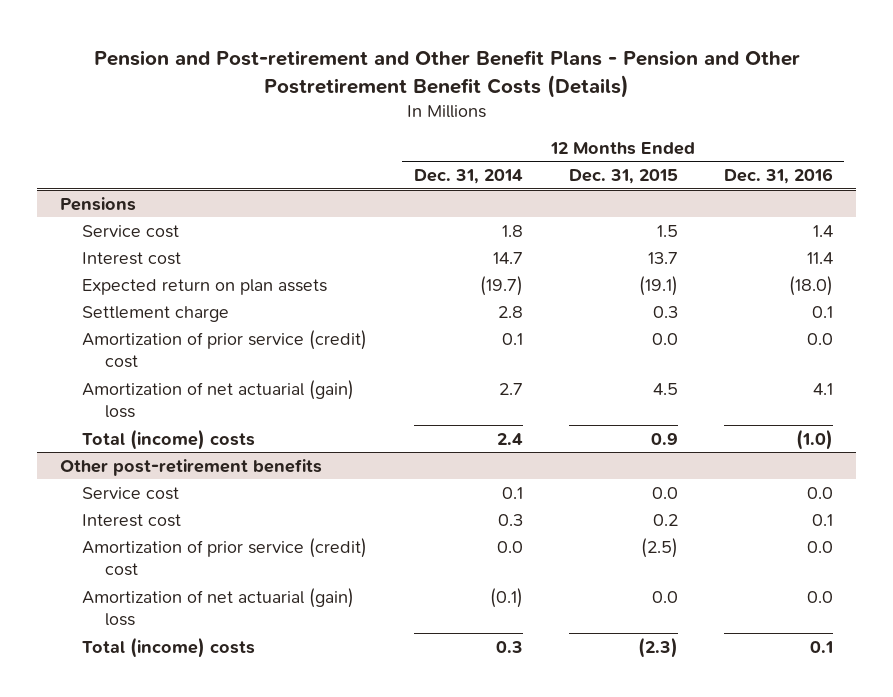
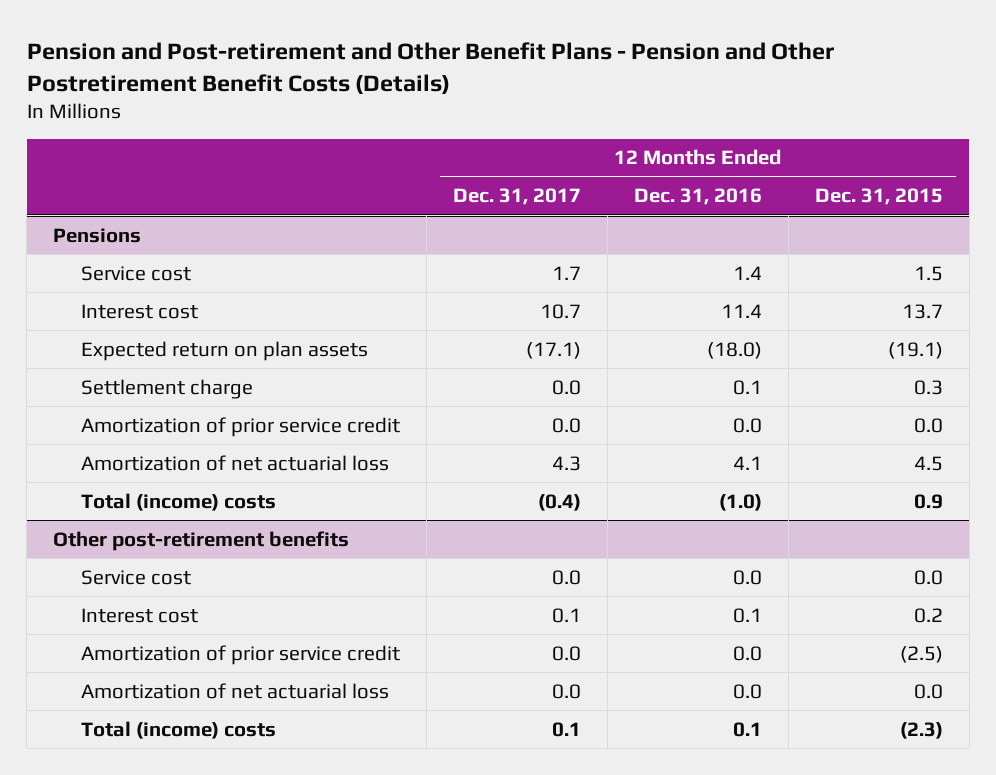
- | 12 Months Ended Dec. 31, 2014 | 12 Months Ended Dec. 31, 2015 | 12 Months Ended Dec. 31, 2016
+ | 12 Months Ended Dec. 31, 2017 | 12 Months Ended Dec. 31, 2016 | 12 Months Ended Dec. 31, 2015
@ Pensions
- Amortization of prior service (credit) cost | 0.1 | 0.0 | 0.0
- Amortization of net actuarial (gain) loss | 2.7 | 4.5 | 4.1
+ Amortization of prior service credit | 0.0 | 0.0 | 0.0
+ Amortization of net actuarial loss | 4.3 | 4.1 | 4.5
@ Other post-retirement benefits
- Amortization of prior service (credit) cost | 0.0 | (2.5) | 0.0
- Amortization of net actuarial (gain) loss | (0.1) | 0.0 | 0.0
+ Amortization of prior service credit | 0.0 | 0.0 | (2.5)
+ Amortization of net actuarial loss | 0.0 | 0.0 | 0.0

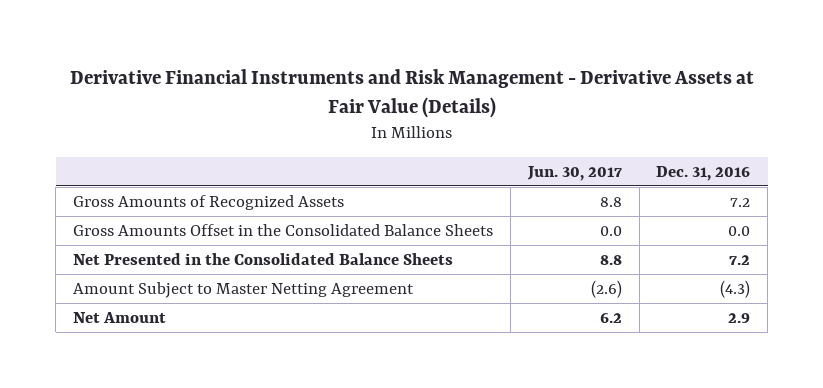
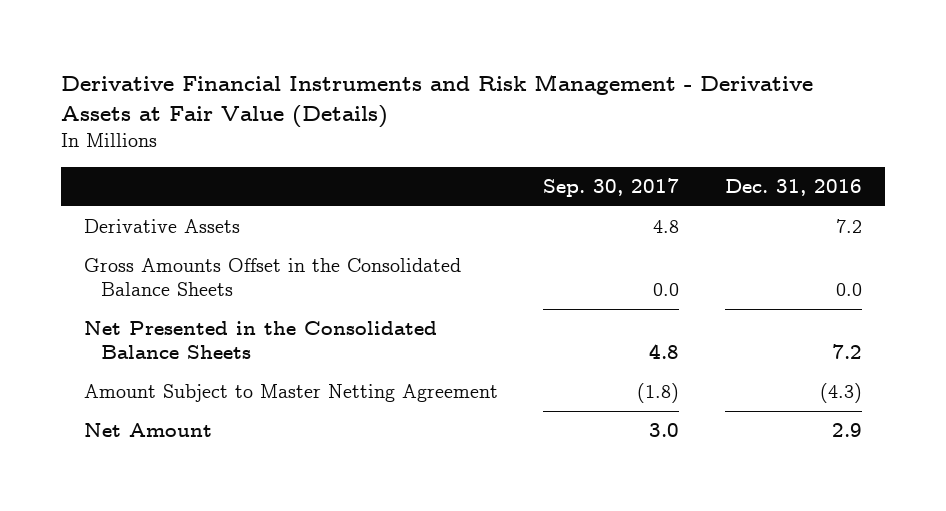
- | Jun. 30, 2017 | Dec. 31, 2016
+ | Sep. 30, 2017 | Dec. 31, 2016
- Gross Amounts of Recognized Assets | 8.8 | 7.2
+ Derivative Assets | 4.8 | 7.2

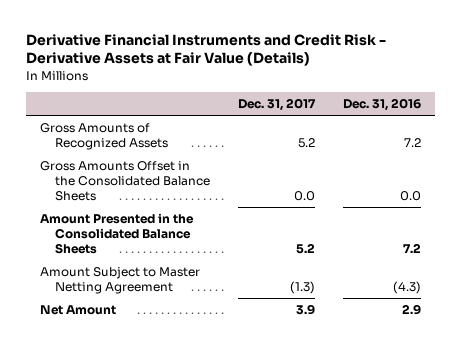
- Derivative Financial Instruments and Risk Management - Derivative Assets at Fair Value (Details)
+ Derivative Financial Instruments and Credit Risk - Derivative Assets at Fair Value (Details)
- | Sep. 30, 2017 | Dec. 31, 2016
+ | Dec. 31, 2017 | Dec. 31, 2016
- Derivative Assets | 4.8 | 7.2
+ Gross Amounts of Recognized Assets | 5.2 | 7.2
- Net Presented in the Consolidated Balance Sheets | 4.8 | 7.2
+ Amount Presented in the Consolidated Balance Sheets | 5.2 | 7.2

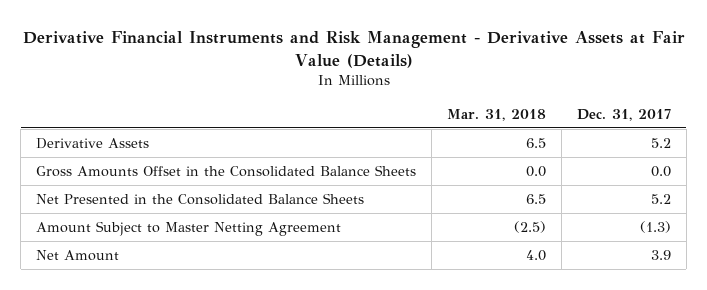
- Derivative Financial Instruments and Credit Risk - Derivative Assets at Fair Value (Details)
+ Derivative Financial Instruments and Risk Management - Derivative Assets at Fair Value (Details)
- | Dec. 31, 2017 | Dec. 31, 2016
+ | Mar. 31, 2018 | Dec. 31, 2017
- Gross Amounts of Recognized Assets | 5.2 | 7.2
+ Derivative Assets | 6.5 | 5.2
- Amount Presented in the Consolidated Balance Sheets | 5.2 | 7.2
+ Net Presented in the Consolidated Balance Sheets | 6.5 | 5.2

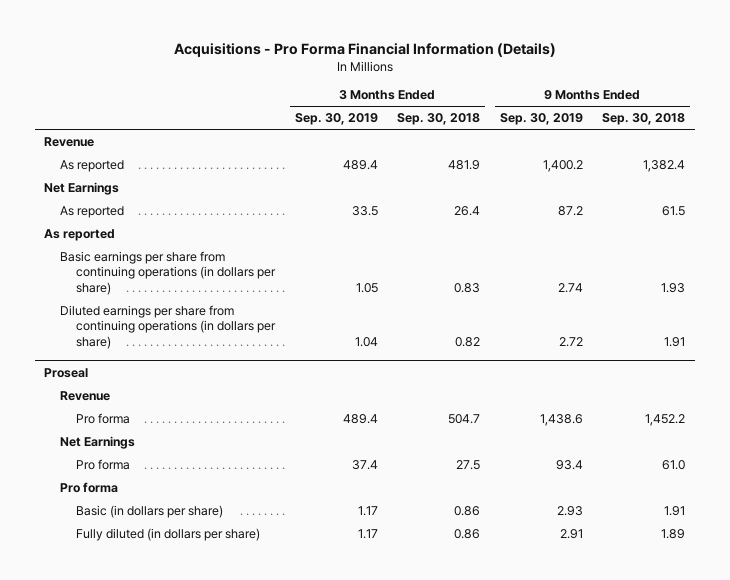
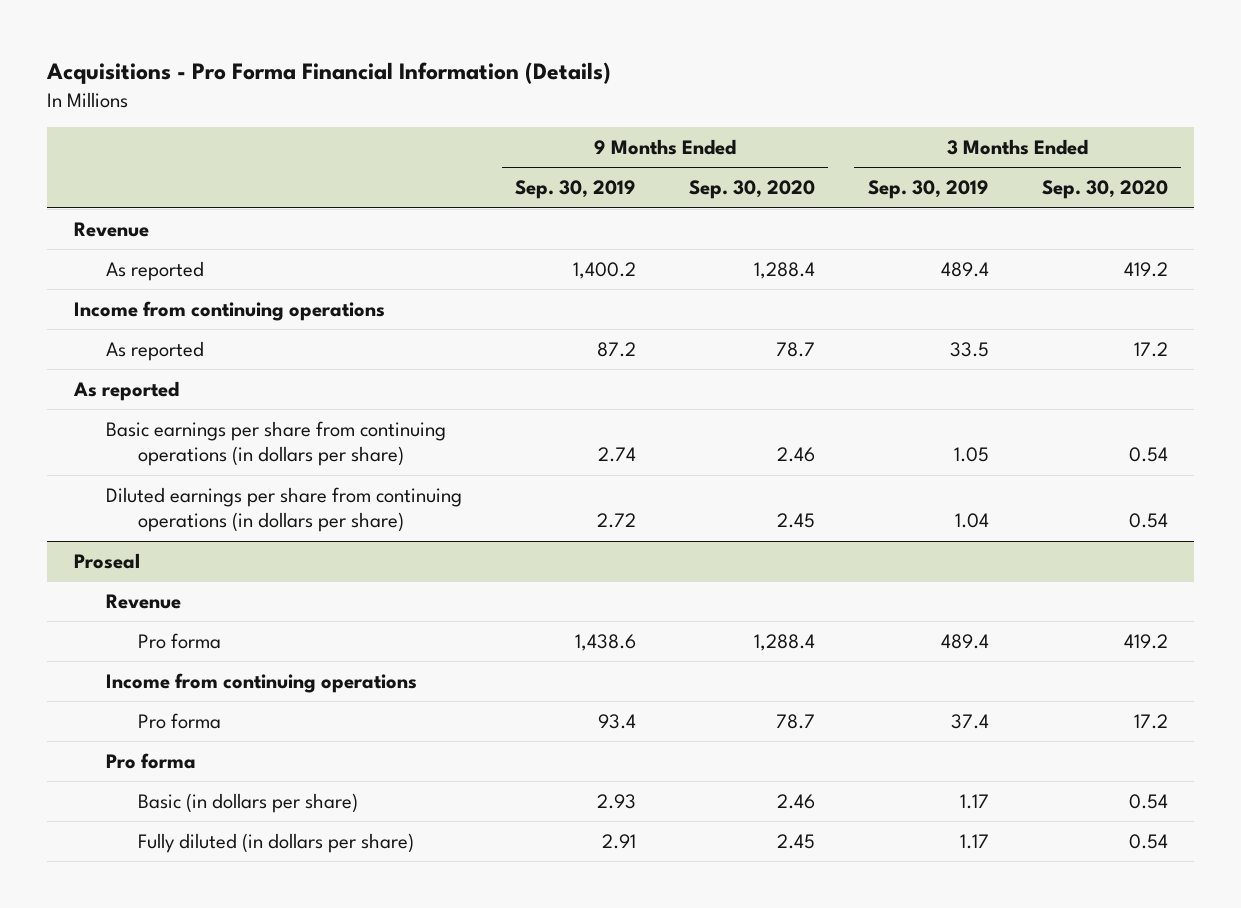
- | 3 Months Ended Sep. 30, 2019 | 3 Months Ended Sep. 30, 2018 | 9 Months Ended Sep. 30, 2019 | 9 Months Ended Sep. 30, 2018
+ | 9 Months Ended Sep. 30, 2019 | 9 Months Ended Sep. 30, 2020 | 3 Months Ended Sep. 30, 2019 | 3 Months Ended Sep. 30, 2020
- Net Earnings
+ Income from continuing operations
@ Proseal
- Net Earnings
+ Income from continuing operations

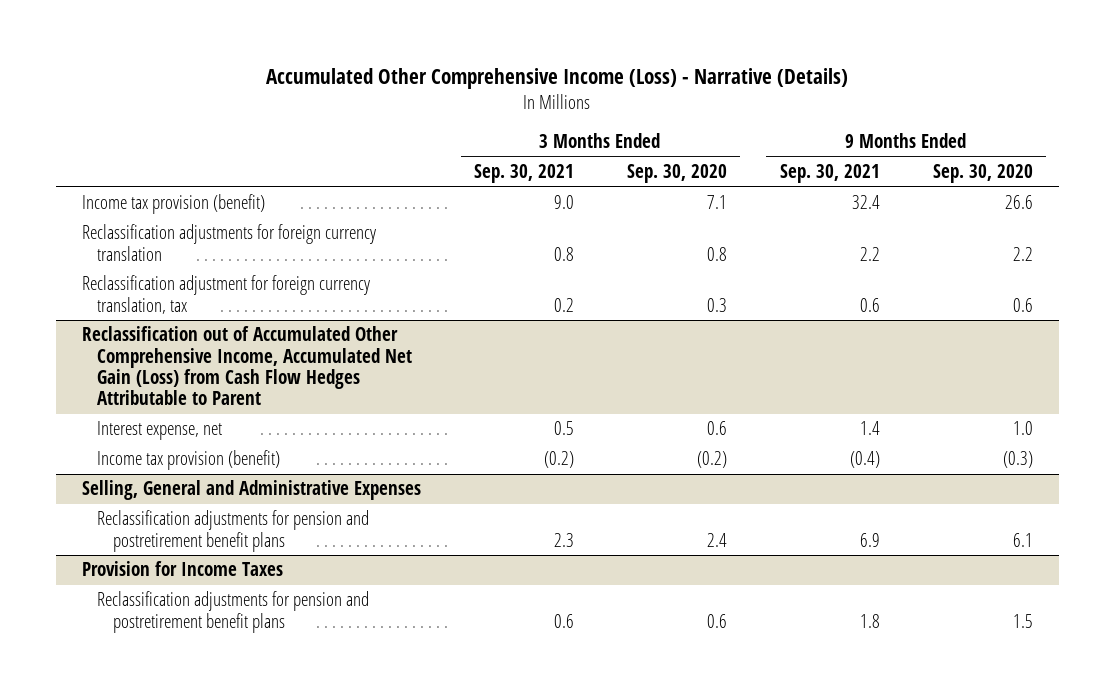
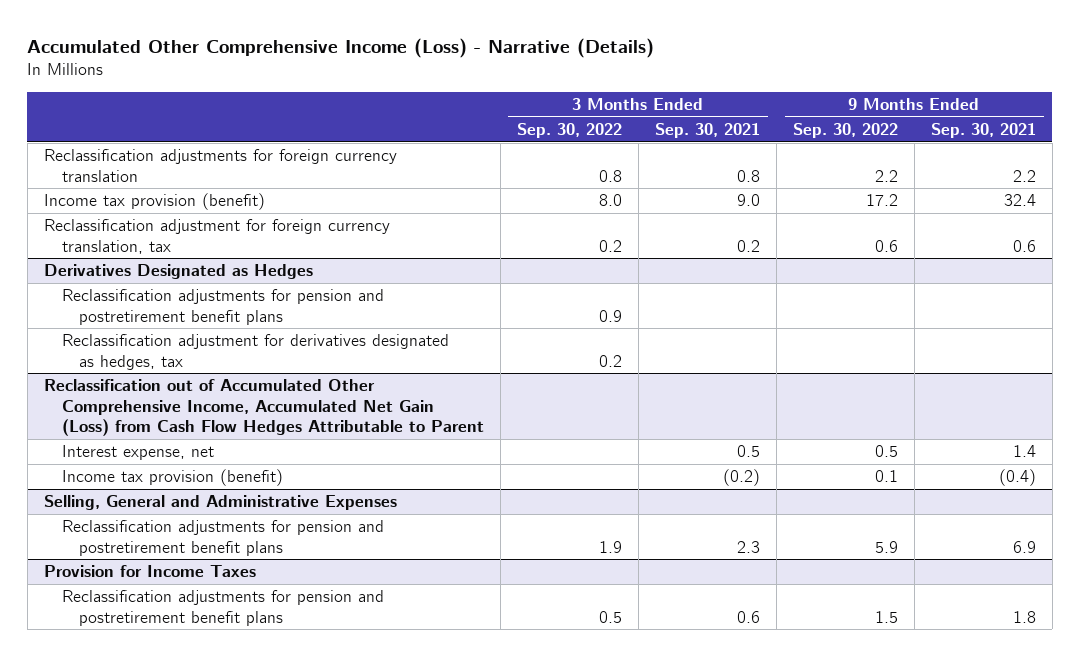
- | 3 Months Ended Sep. 30, 2021 | 3 Months Ended Sep. 30, 2020 | 9 Months Ended Sep. 30, 2021 | 9 Months Ended Sep. 30, 2020
+ | 3 Months Ended Sep. 30, 2022 | 3 Months Ended Sep. 30, 2021 | 9 Months Ended Sep. 30, 2022 | 9 Months Ended Sep. 30, 2021
moved down: Income tax provision (benefit) | 8.0 | 9.0 | 17.2 | 32.4
+ Derivatives Designated as Hedges
+ Reclassification adjustments for pension and postretirement benefit plans | 0.9 | | |
+ Reclassification adjustment for derivatives designated as hedges, tax | 0.2 | | |

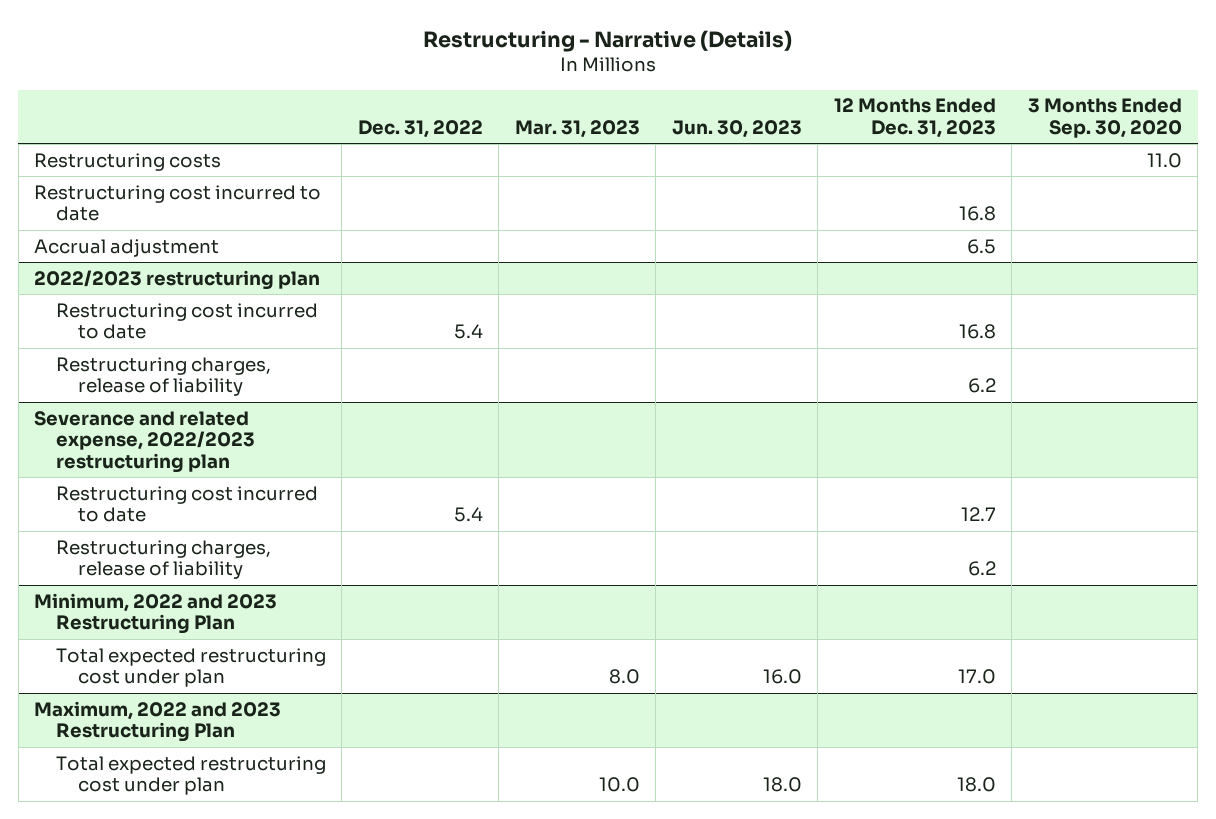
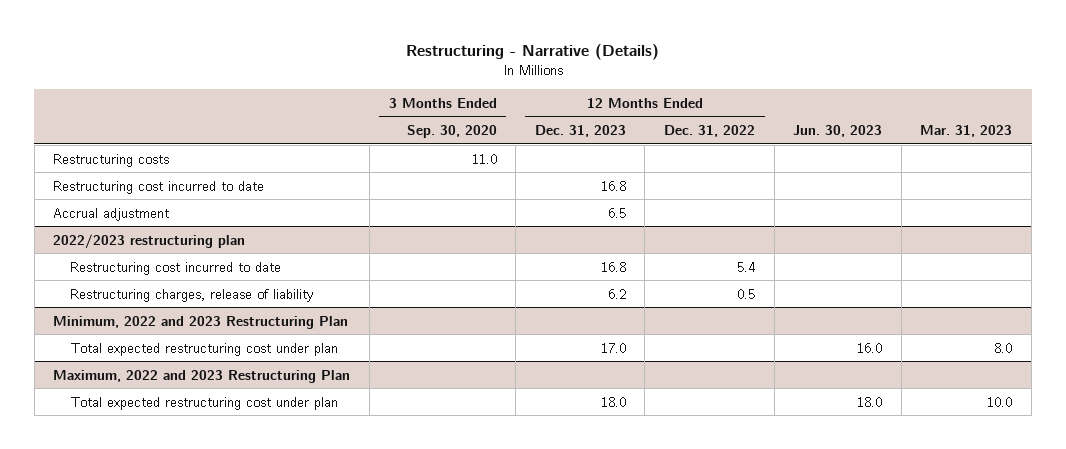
- | Dec. 31, 2022 | Mar. 31, 2023 | Jun. 30, 2023 | 12 Months Ended Dec. 31, 2023 | 3 Months Ended Sep. 30, 2020
+ | 3 Months Ended Sep. 30, 2020 | 12 Months Ended Dec. 31, 2023 | 12 Months Ended Dec. 31, 2022 | Jun. 30, 2023 | Mar. 31, 2023
- Severance and related expense, 2022/2023 restructuring plan
- Restructuring cost incurred to date | 5.4 | | | 12.7 |
- Restructuring charges, release of liability | | | | 6.2 |

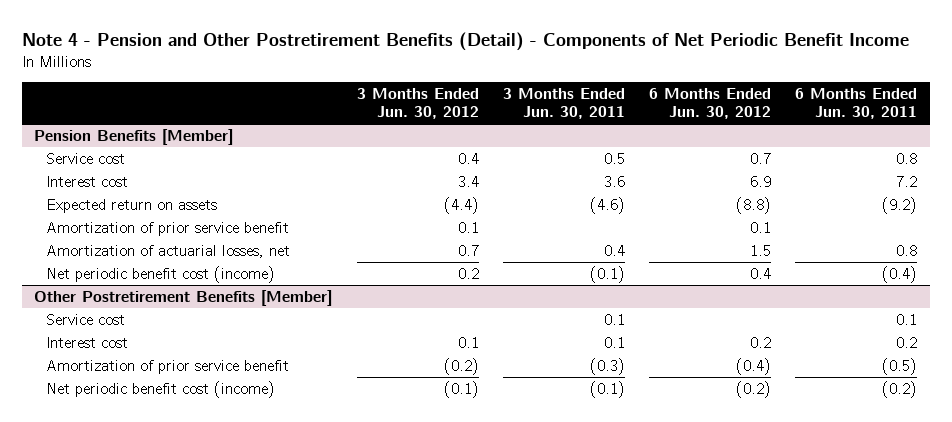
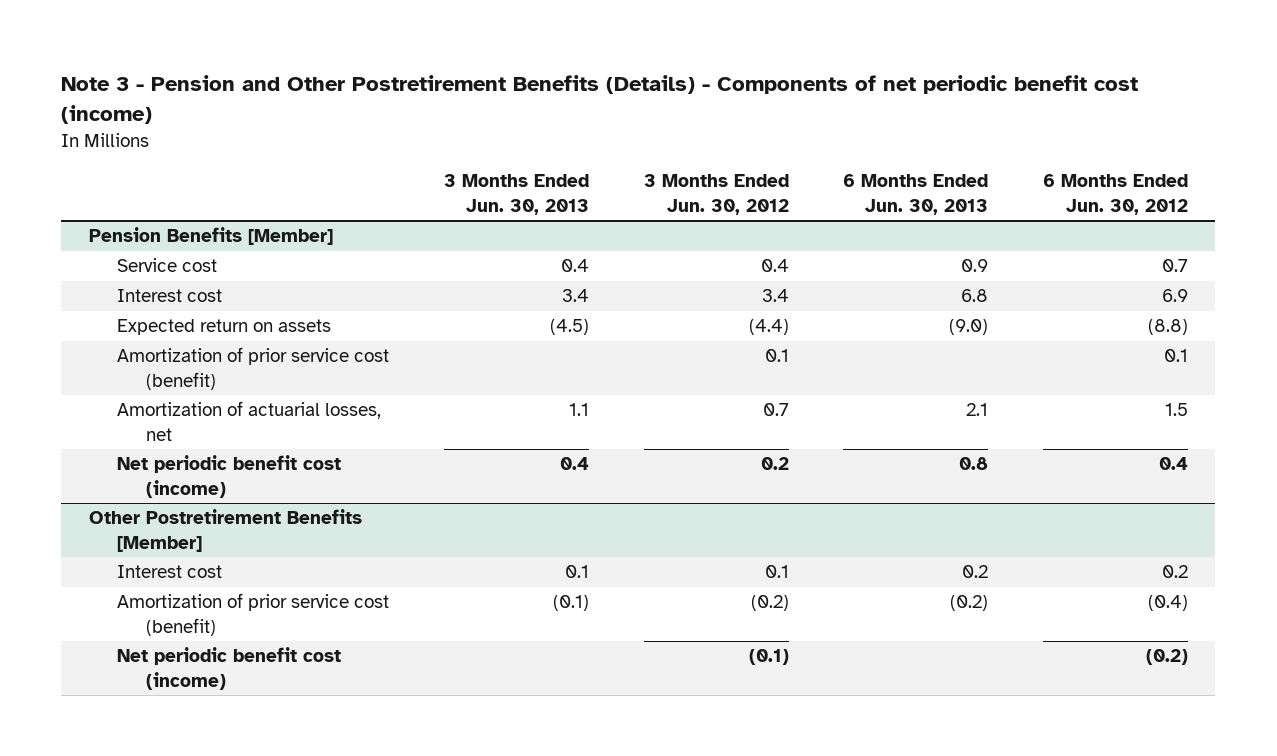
- Note 4 - Pension and Other Postretirement Benefits (Detail) - Components of Net Periodic Benefit Income
+ Note 3 - Pension and Other Postretirement Benefits (Details) - Components of net periodic benefit cost (income)
- | 3 Months Ended Jun. 30, 2012 | 3 Months Ended Jun. 30, 2011 | 6 Months Ended Jun. 30, 2012 | 6 Months Ended Jun. 30, 2011
+ | 3 Months Ended Jun. 30, 2013 | 3 Months Ended Jun. 30, 2012 | 6 Months Ended Jun. 30, 2013 | 6 Months Ended Jun. 30, 2012
@ Pension Benefits [Member]
- Amortization of prior service benefit | 0.1 | | 0.1 |
+ Amortization of prior service cost (benefit) | | 0.1 | | 0.1
@ Other Postretirement Benefits [Member]
- Service cost | | 0.1 | | 0.1
- Amortization of prior service benefit | (0.2) | (0.3) | (0.4) | (0.5)
+ Amortization of prior service cost (benefit) | (0.1) | (0.2) | (0.2) | (0.4)

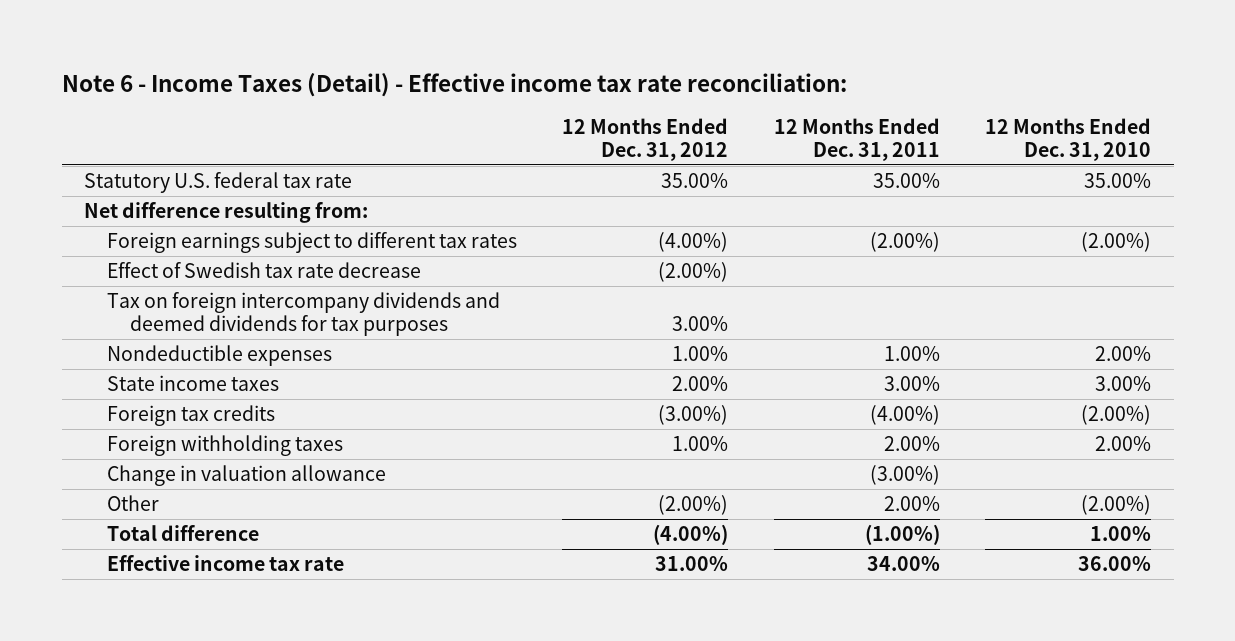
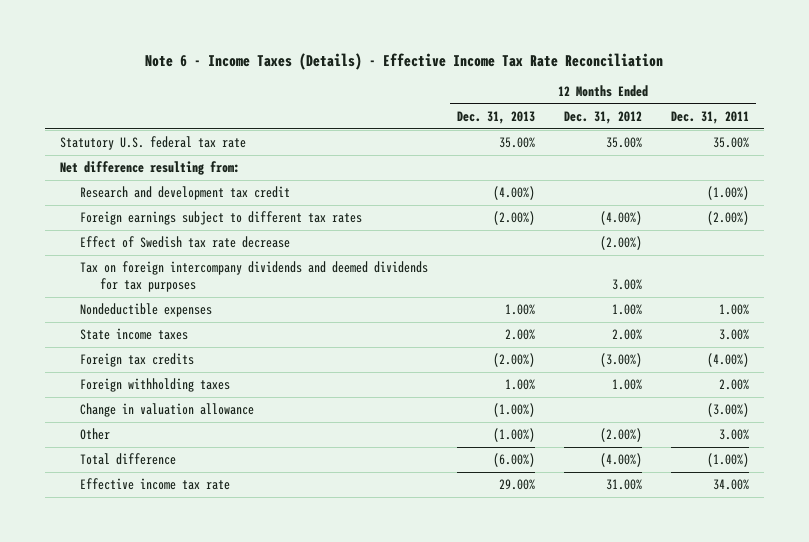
- Note 6 - Income Taxes (Detail) - Effective income tax rate reconciliation:
+ Note 6 - Income Taxes (Details) - Effective Income Tax Rate Reconciliation
- | 12 Months Ended Dec. 31, 2012 | 12 Months Ended Dec. 31, 2011 | 12 Months Ended Dec. 31, 2010
+ | 12 Months Ended Dec. 31, 2013 | 12 Months Ended Dec. 31, 2012 | 12 Months Ended Dec. 31, 2011
+ Research and development tax credit | (4.00%) | | (1.00%)
- Other | (2.00%) | 2.00% | (2.00%)
+ Other | (1.00%) | (2.00%) | 3.00%

